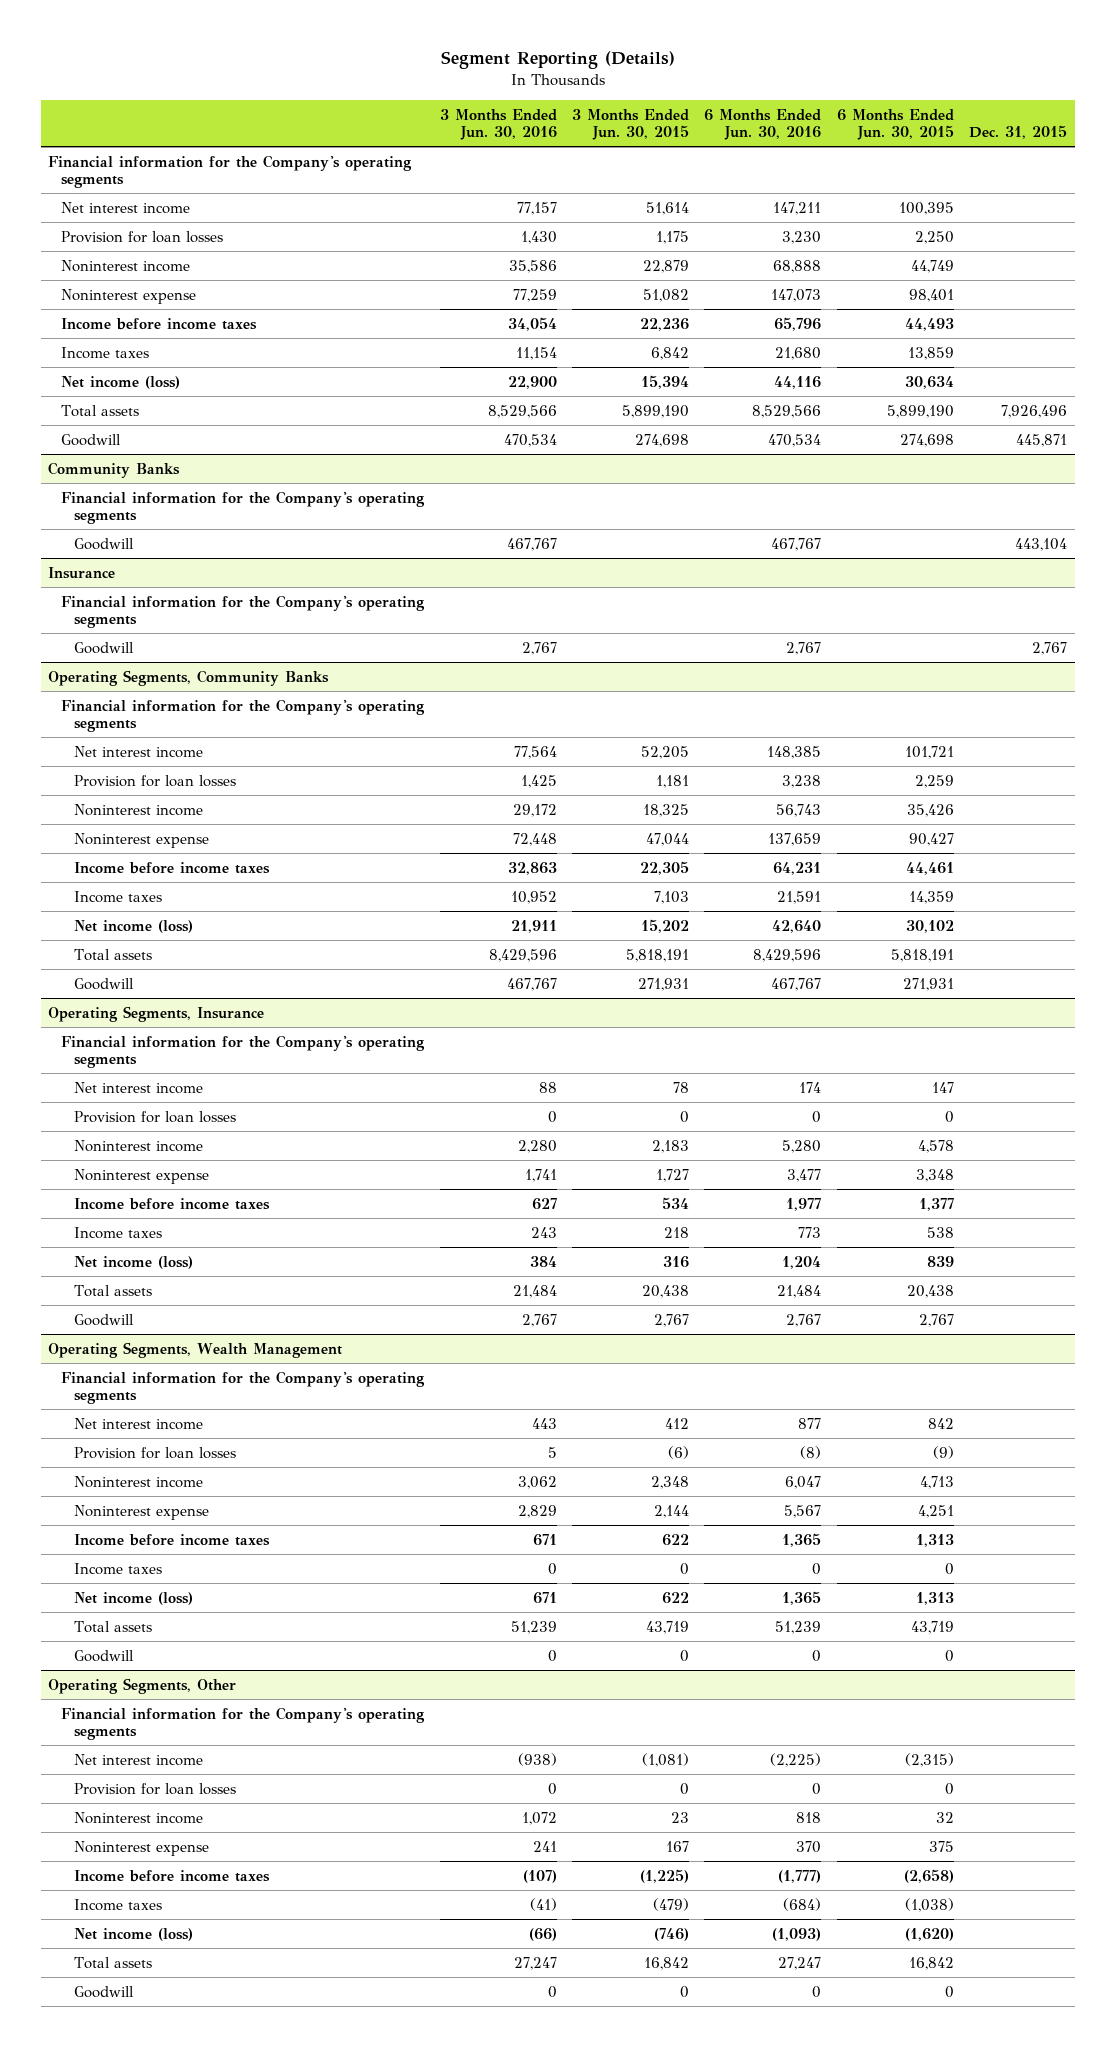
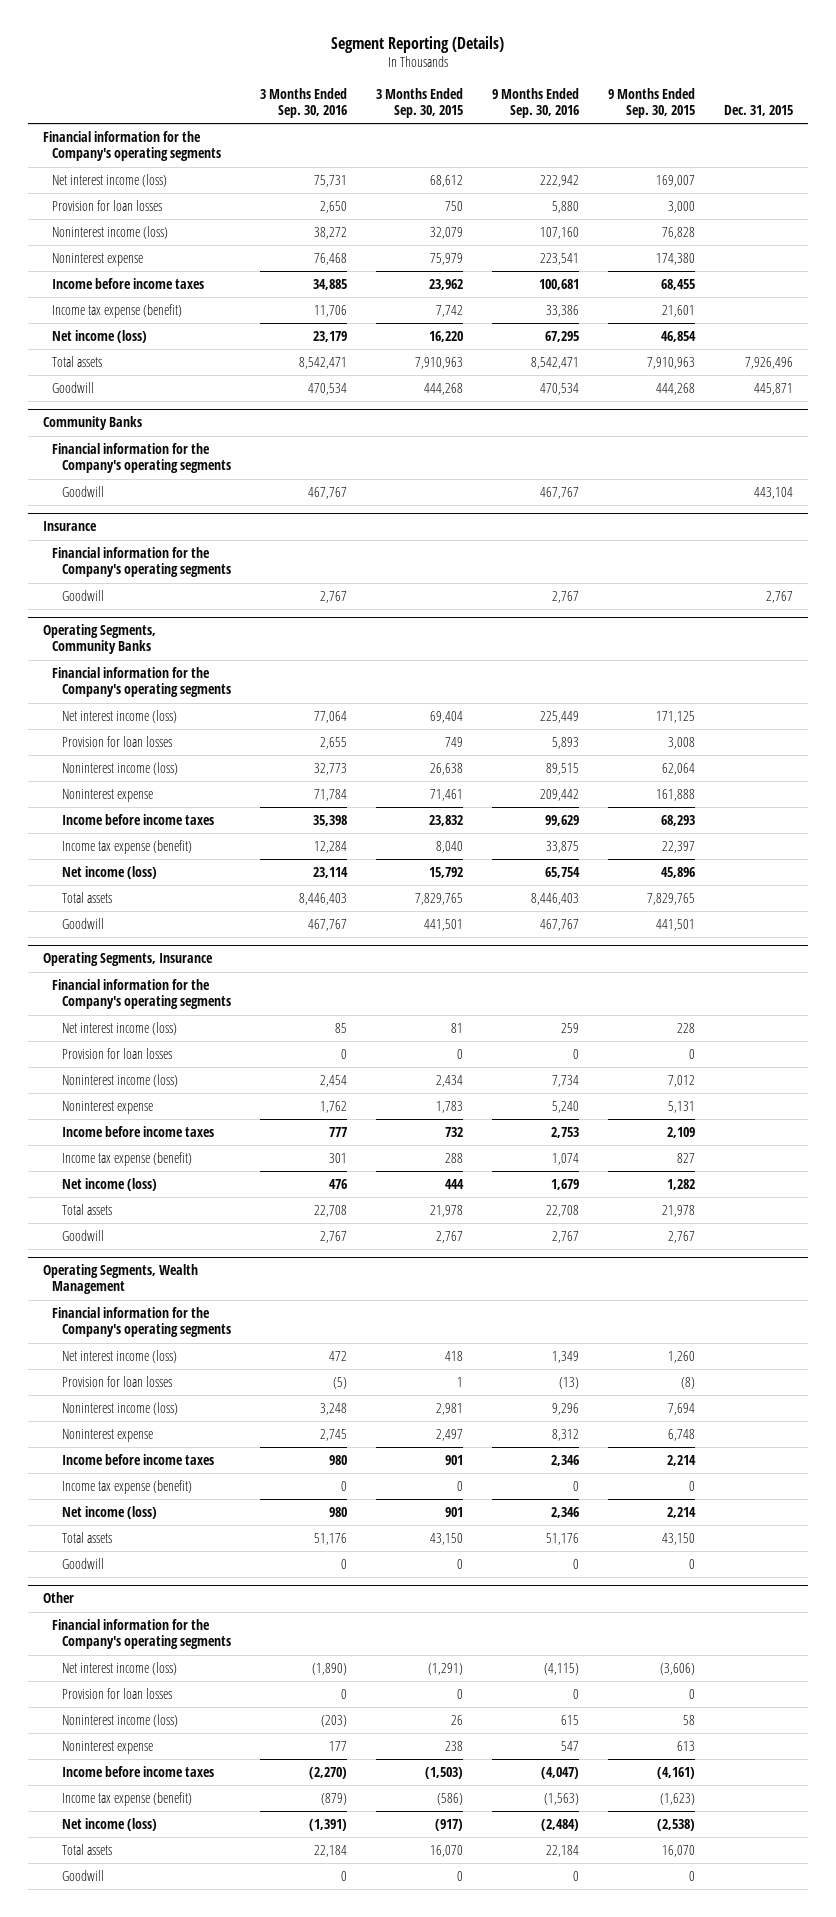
- | 3 Months Ended Jun. 30, 2016 | 3 Months Ended Jun. 30, 2015 | 6 Months Ended Jun. 30, 2016 | 6 Months Ended Jun. 30, 2015 | Dec. 31, 2015
+ | 3 Months Ended Sep. 30, 2016 | 3 Months Ended Sep. 30, 2015 | 9 Months Ended Sep. 30, 2016 | 9 Months Ended Sep. 30, 2015 | Dec. 31, 2015
- Net interest income | 77,157 | 51,614 | 147,211 | 100,395 |
+ Net interest income (loss) | 75,731 | 68,612 | 222,942 | 169,007 |
- Noninterest income | 35,586 | 22,879 | 68,888 | 44,749 |
+ Noninterest income (loss) | 38,272 | 32,079 | 107,160 | 76,828 |
- Income taxes | 11,154 | 6,842 | 21,680 | 13,859 |
+ Income tax expense (benefit) | 11,706 | 7,742 | 33,386 | 21,601 |
@ Operating Segments, Community Banks
- Net interest income | 77,564 | 52,205 | 148,385 | 101,721 |
+ Net interest income (loss) | 77,064 | 69,404 | 225,449 | 171,125 |
- Noninterest income | 29,172 | 18,325 | 56,743 | 35,426 |
+ Noninterest income (loss) | 32,773 | 26,638 | 89,515 | 62,064 |
- Income taxes | 10,952 | 7,103 | 21,591 | 14,359 |
+ Income tax expense (benefit) | 12,284 | 8,040 | 33,875 | 22,397 |
@ Operating Segments, Insurance
- Net interest income | 88 | 78 | 174 | 147 |
+ Net interest income (loss) | 85 | 81 | 259 | 228 |
- Noninterest income | 2,280 | 2,183 | 5,280 | 4,578 |
+ Noninterest income (loss) | 2,454 | 2,434 | 7,734 | 7,012 |
- Income taxes | 243 | 218 | 773 | 538 |
+ Income tax expense (benefit) | 301 | 288 | 1,074 | 827 |
@ Operating Segments, Wealth Management
- Net interest income | 443 | 412 | 877 | 842 |
+ Net interest income (loss) | 472 | 418 | 1,349 | 1,260 |
- Noninterest income | 3,062 | 2,348 | 6,047 | 4,713 |
+ Noninterest income (loss) | 3,248 | 2,981 | 9,296 | 7,694 |
- Income taxes | 0 | 0 | 0 | 0 |
+ Income tax expense (benefit) | 0 | 0 | 0 | 0 |
- Operating Segments, Other
+ Other
- Net interest income | (938) | (1,081) | (2,225) | (2,315) |
+ Net interest income (loss) | (1,890) | (1,291) | (4,115) | (3,606) |
- Noninterest income | 1,072 | 23 | 818 | 32 |
+ Noninterest income (loss) | (203) | 26 | 615 | 58 |
- Income taxes | (41) | (479) | (684) | (1,038) |
+ Income tax expense (benefit) | (879) | (586) | (1,563) | (1,623) |

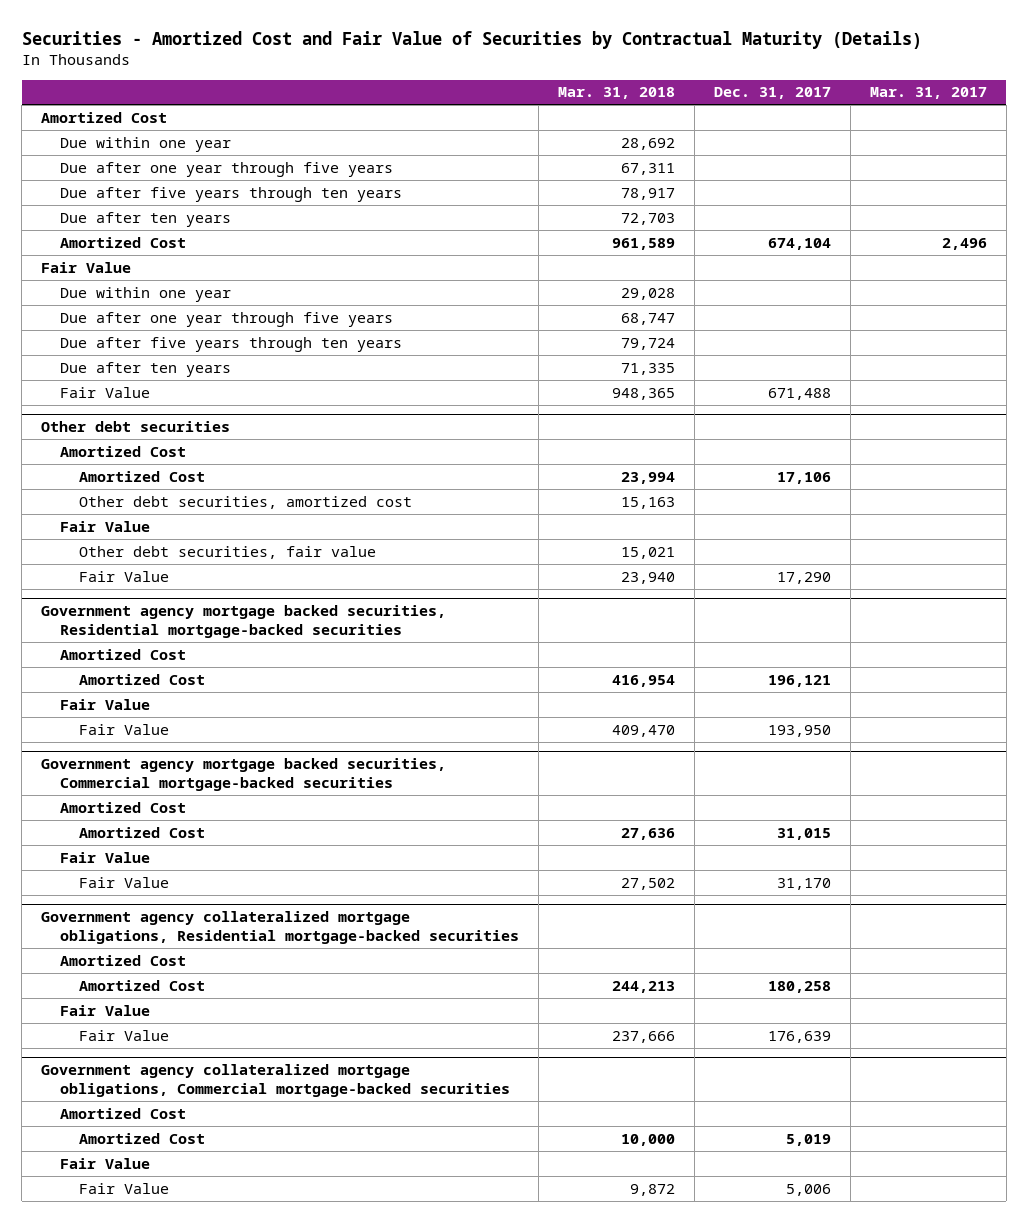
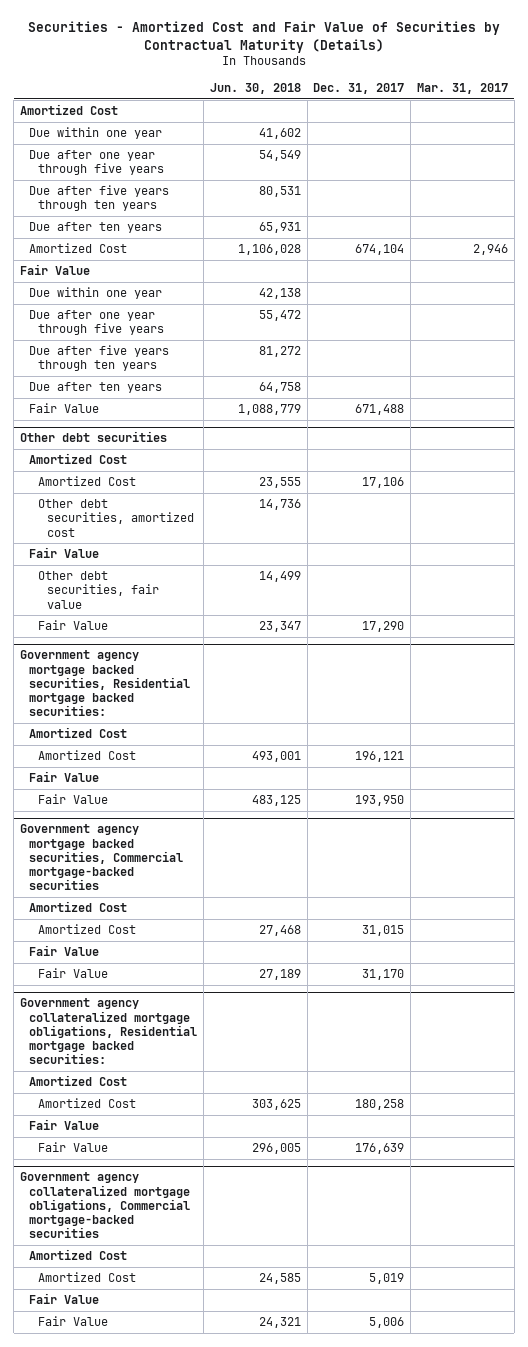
- | Mar. 31, 2018 | Dec. 31, 2017 | Mar. 31, 2017
+ | Jun. 30, 2018 | Dec. 31, 2017 | Mar. 31, 2017
- Amortized Cost | 961,589 | 674,104 | 2,496
+ Amortized Cost | 1,106,028 | 674,104 | 2,946
- Government agency mortgage backed securities, Residential mortgage-backed securities
+ Government agency mortgage backed securities, Residential mortgage backed securities:
- Government agency collateralized mortgage obligations, Residential mortgage-backed securities
+ Government agency collateralized mortgage obligations, Residential mortgage backed securities:

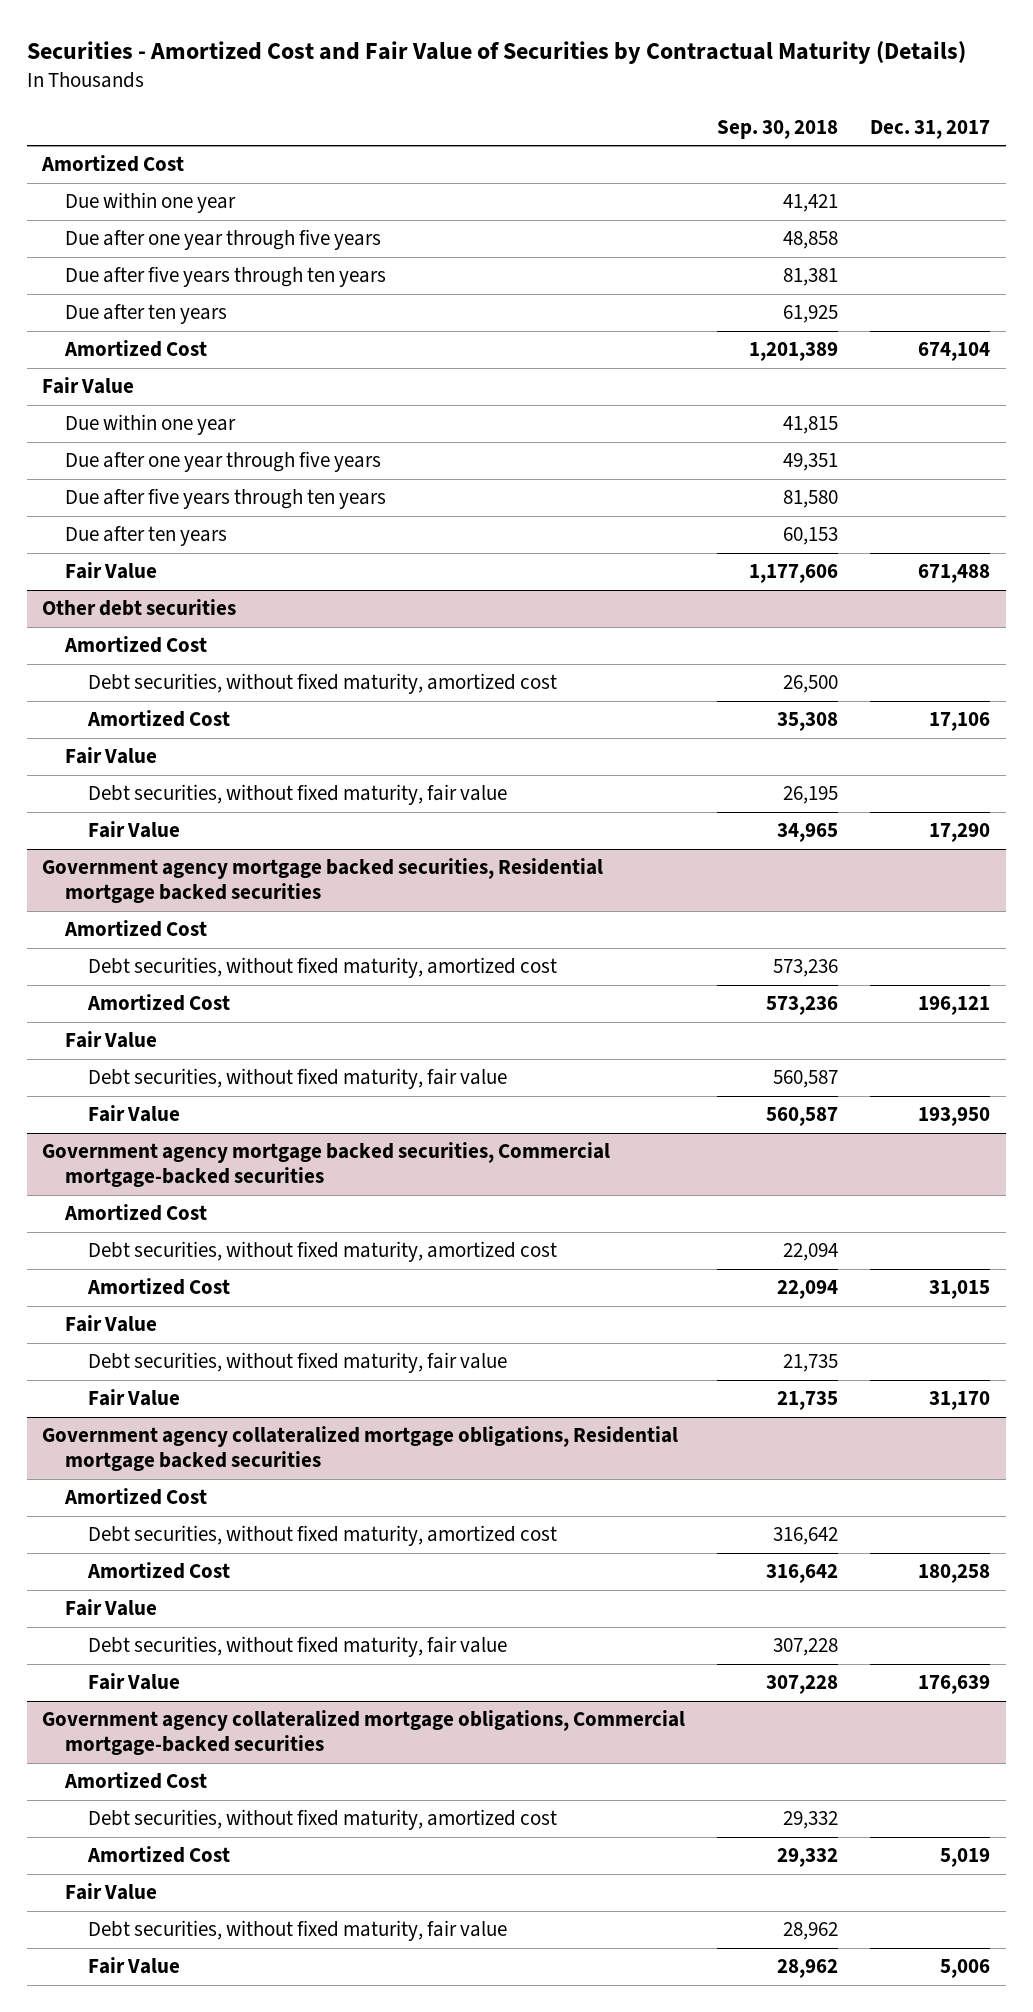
- | Jun. 30, 2018 | Dec. 31, 2017 | Mar. 31, 2017
+ | Sep. 30, 2018 | Dec. 31, 2017
@ Other debt securities
+ Debt securities, without fixed maturity, amortized cost | 26,500 |
- Other debt securities, amortized cost | 14,736 | |
- Other debt securities, fair value | 14,499 | |
+ Debt securities, without fixed maturity, fair value | 26,195 |
- Government agency mortgage backed securities, Residential mortgage backed securities:
+ Government agency mortgage backed securities, Residential mortgage backed securities
+ Debt securities, without fixed maturity, amortized cost | 573,236 |
+ Debt securities, without fixed maturity, fair value | 560,587 |
@ Government agency mortgage backed securities, Commercial mortgage-backed securities
+ Debt securities, without fixed maturity, amortized cost | 22,094 |
+ Debt securities, without fixed maturity, fair value | 21,735 |
- Government agency collateralized mortgage obligations, Residential mortgage backed securities:
+ Government agency collateralized mortgage obligations, Residential mortgage backed securities
+ Debt securities, without fixed maturity, amortized cost | 316,642 |
+ Debt securities, without fixed maturity, fair value | 307,228 |
@ Government agency collateralized mortgage obligations, Commercial mortgage-backed securities
+ Debt securities, without fixed maturity, amortized cost | 29,332 |
+ Debt securities, without fixed maturity, fair value | 28,962 |

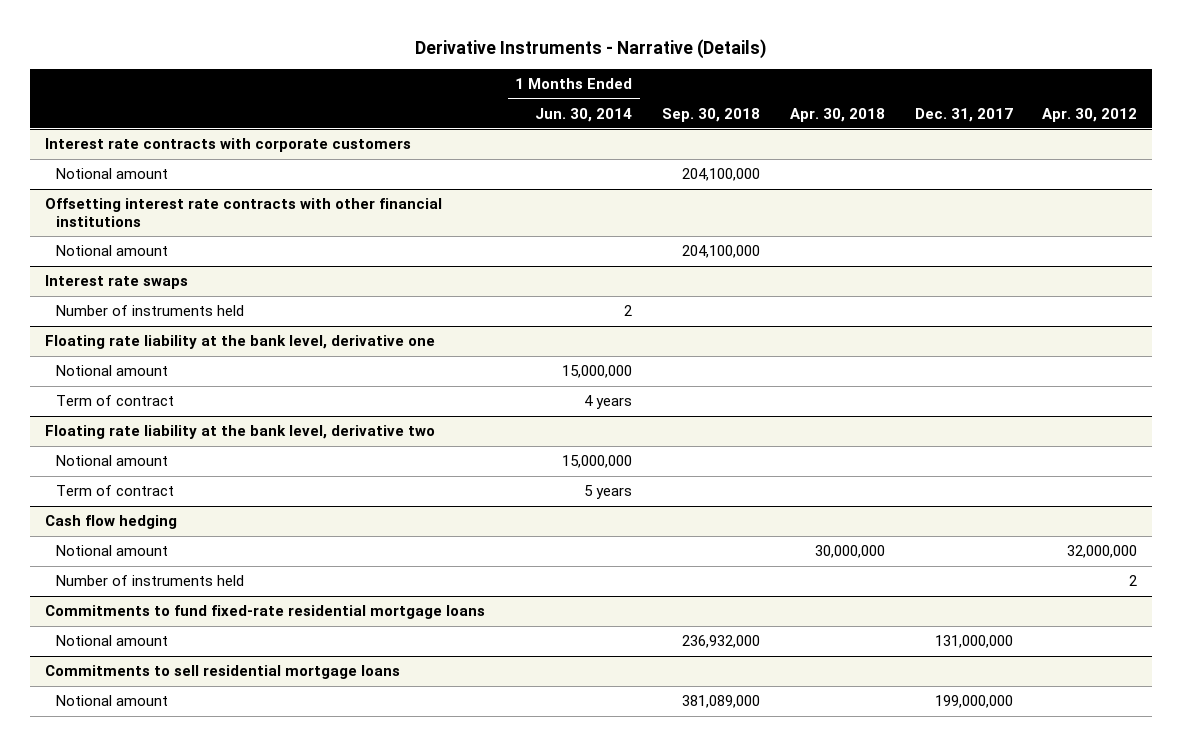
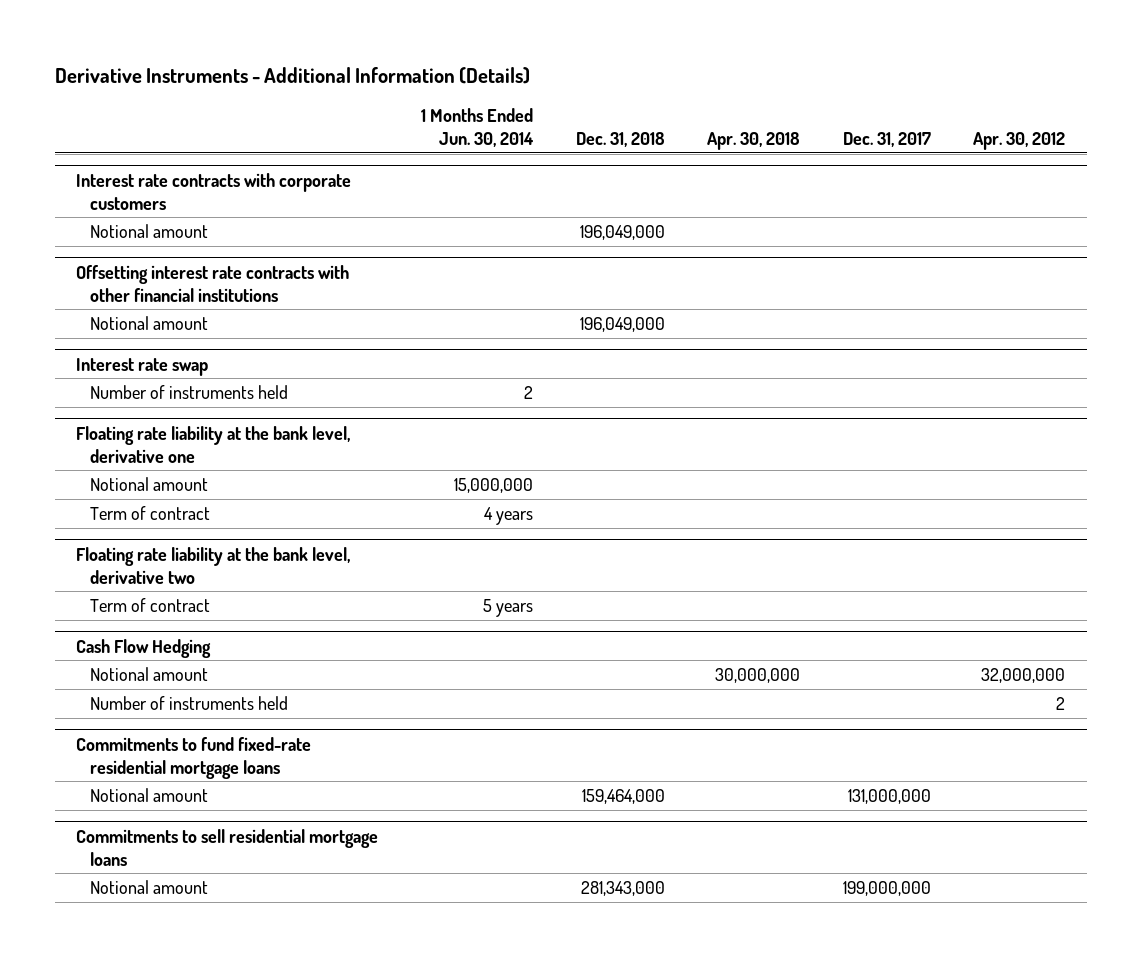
- Derivative Instruments - Narrative (Details)
+ Derivative Instruments - Additional Information (Details)
- | 1 Months Ended Jun. 30, 2014 | Sep. 30, 2018 | Apr. 30, 2018 | Dec. 31, 2017 | Apr. 30, 2012
+ | 1 Months Ended Jun. 30, 2014 | Dec. 31, 2018 | Apr. 30, 2018 | Dec. 31, 2017 | Apr. 30, 2012
- Interest rate swaps
+ Interest rate swap
@ Floating rate liability at the bank level, derivative two
- Notional amount | 15,000,000 | | | |
- Cash flow hedging
+ Cash Flow Hedging

